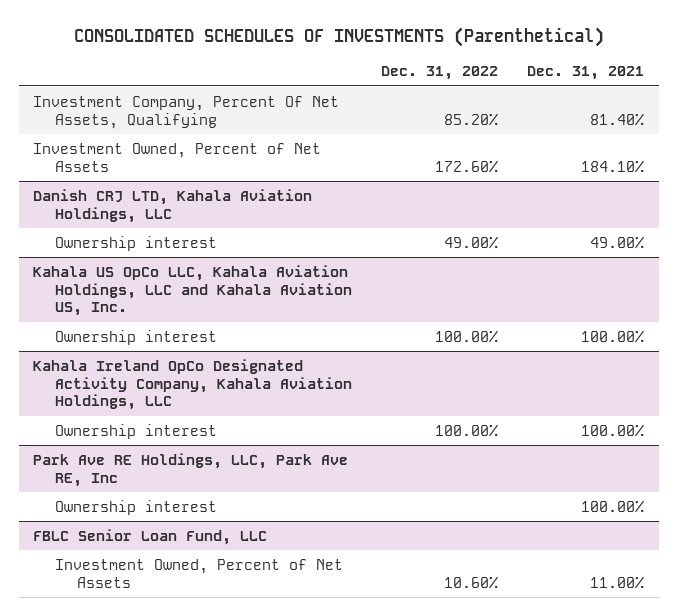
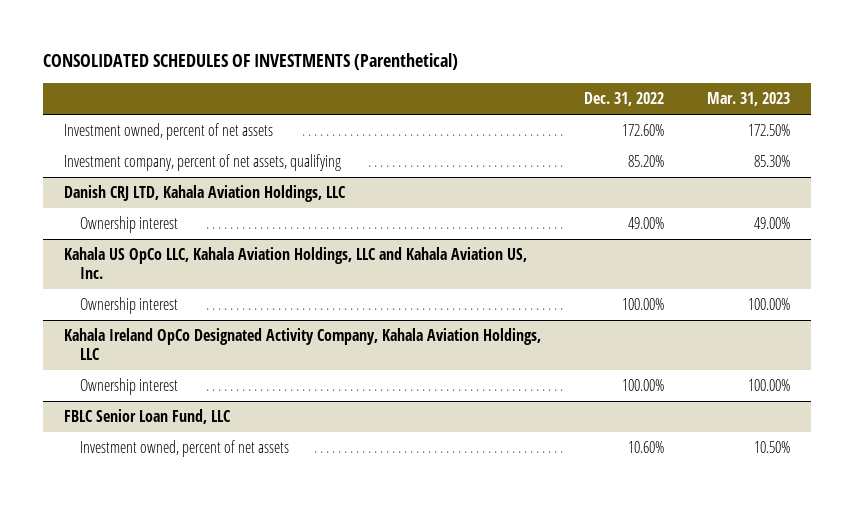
- | Dec. 31, 2022 | Dec. 31, 2021
+ | Dec. 31, 2022 | Mar. 31, 2023
- Investment Company, Percent Of Net Assets, Qualifying | 85.20% | 81.40%
- Investment Owned, Percent of Net Assets | 172.60% | 184.10%
+ Investment owned, percent of net assets | 172.60% | 172.50%
+ Investment company, percent of net assets, qualifying | 85.20% | 85.30%
- Park Ave RE Holdings, LLC, Park Ave RE, Inc
- Ownership interest | | 100.00%
@ FBLC Senior Loan Fund, LLC
- Investment Owned, Percent of Net Assets | 10.60% | 11.00%
+ Investment owned, percent of net assets | 10.60% | 10.50%

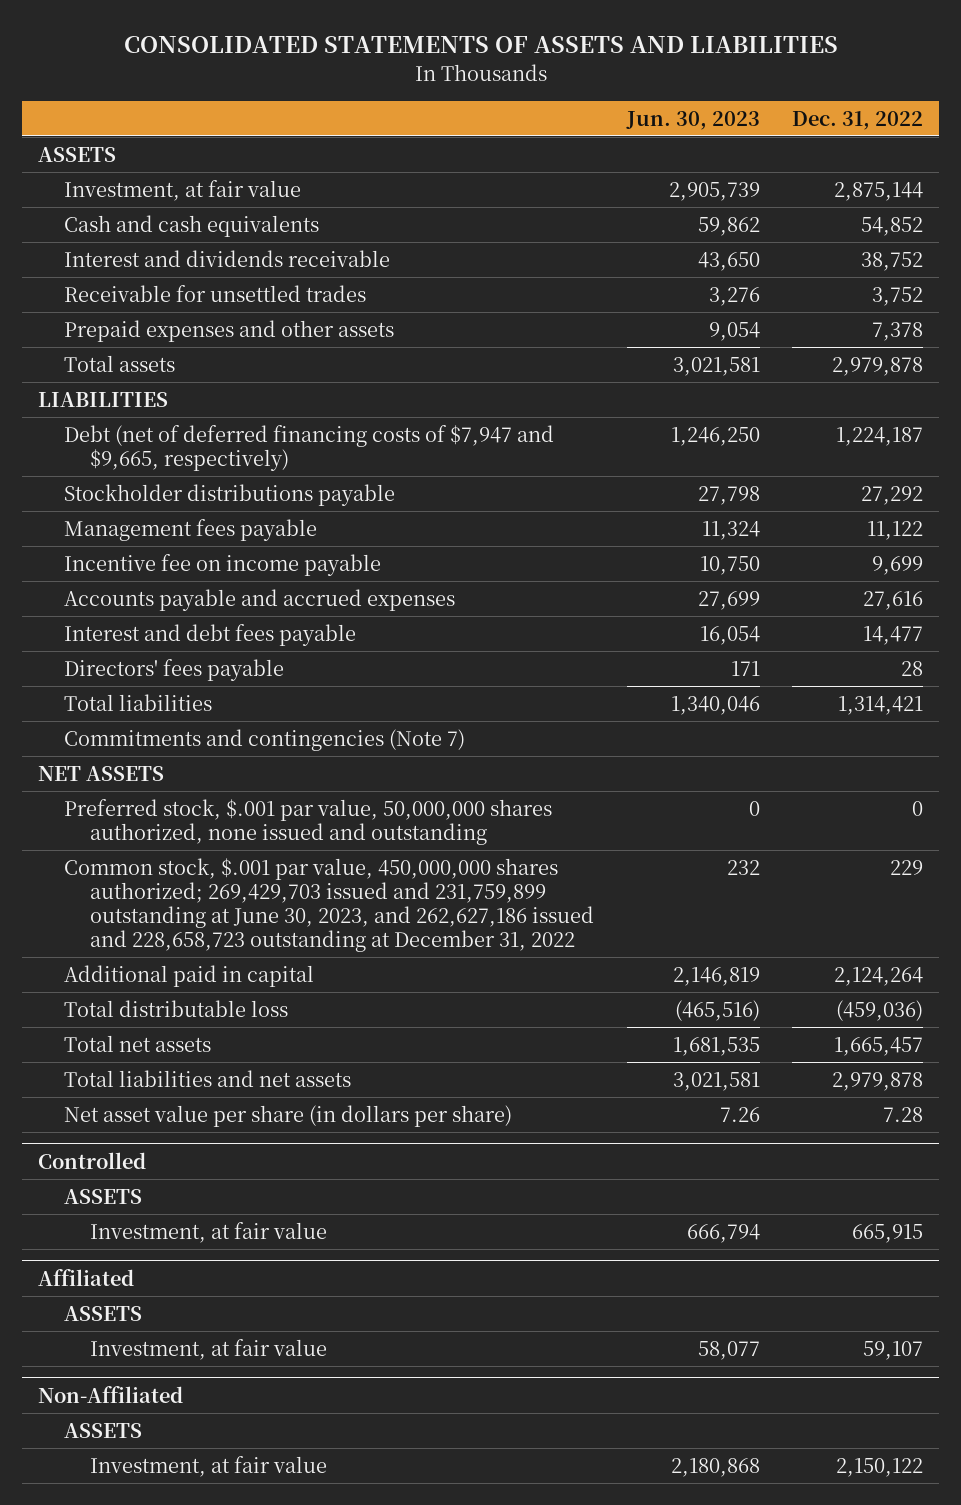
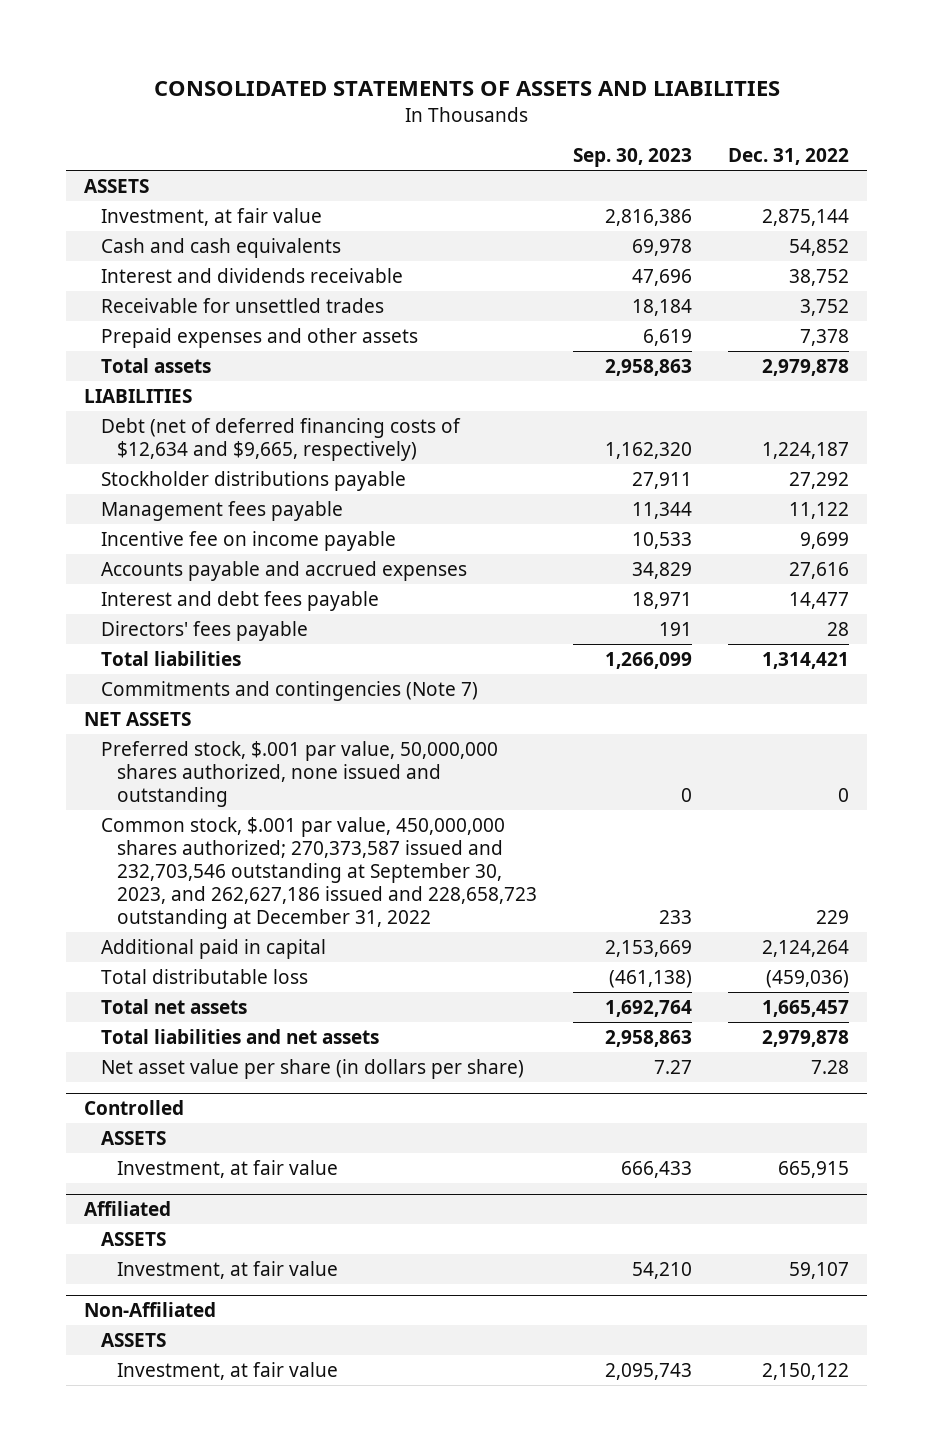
- | Jun. 30, 2023 | Dec. 31, 2022
+ | Sep. 30, 2023 | Dec. 31, 2022
- Debt (net of deferred financing costs of $7,947 and $9,665, respectively) | 1,246,250 | 1,224,187
+ Debt (net of deferred financing costs of $12,634 and $9,665, respectively) | 1,162,320 | 1,224,187
- Common stock, $.001 par value, 450,000,000 shares authorized; 269,429,703 issued and 231,759,899 outstanding at June 30, 2023, and 262,627,186 issued and 228,658,723 outstanding at December 31, 2022 | 232 | 229
+ Common stock, $.001 par value, 450,000,000 shares authorized; 270,373,587 issued and 232,703,546 outstanding at September 30, 2023, and 262,627,186 issued and 228,658,723 outstanding at December 31, 2022 | 233 | 229

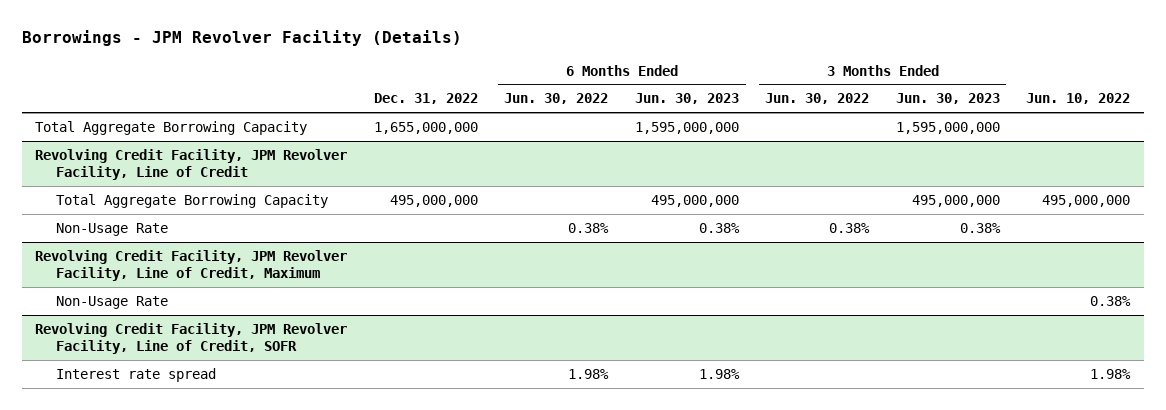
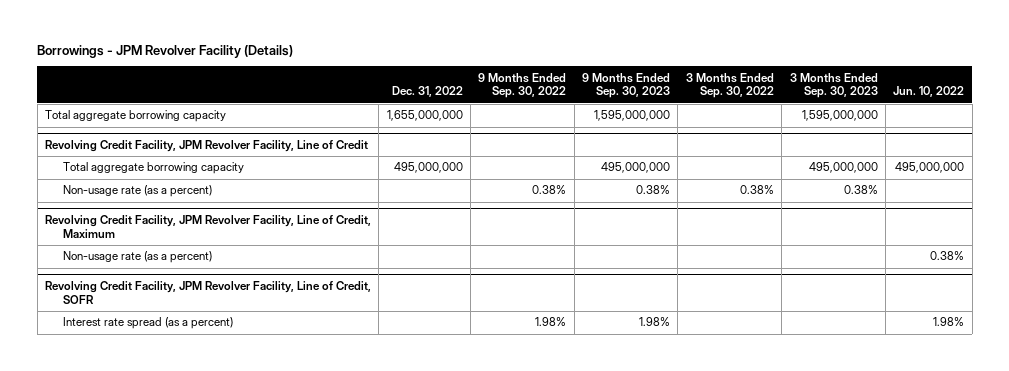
- | Dec. 31, 2022 | 6 Months Ended Jun. 30, 2022 | 6 Months Ended Jun. 30, 2023 | 3 Months Ended Jun. 30, 2022 | 3 Months Ended Jun. 30, 2023 | Jun. 10, 2022
+ | Dec. 31, 2022 | 9 Months Ended Sep. 30, 2022 | 9 Months Ended Sep. 30, 2023 | 3 Months Ended Sep. 30, 2022 | 3 Months Ended Sep. 30, 2023 | Jun. 10, 2022
- Total Aggregate Borrowing Capacity | 1,655,000,000 | | 1,595,000,000 | | 1,595,000,000 |
+ Total aggregate borrowing capacity | 1,655,000,000 | | 1,595,000,000 | | 1,595,000,000 |
@ Revolving Credit Facility, JPM Revolver Facility, Line of Credit
- Total Aggregate Borrowing Capacity | 495,000,000 | | 495,000,000 | | 495,000,000 | 495,000,000
- Non-Usage Rate | | 0.38% | 0.38% | 0.38% | 0.38% |
+ Total aggregate borrowing capacity | 495,000,000 | | 495,000,000 | | 495,000,000 | 495,000,000
+ Non-usage rate (as a percent) | | 0.38% | 0.38% | 0.38% | 0.38% |
@ Revolving Credit Facility, JPM Revolver Facility, Line of Credit, Maximum
- Non-Usage Rate | | | | | | 0.38%
+ Non-usage rate (as a percent) | | | | | | 0.38%
@ Revolving Credit Facility, JPM Revolver Facility, Line of Credit, SOFR
- Interest rate spread | | 1.98% | 1.98% | | | 1.98%
+ Interest rate spread (as a percent) | | 1.98% | 1.98% | | | 1.98%

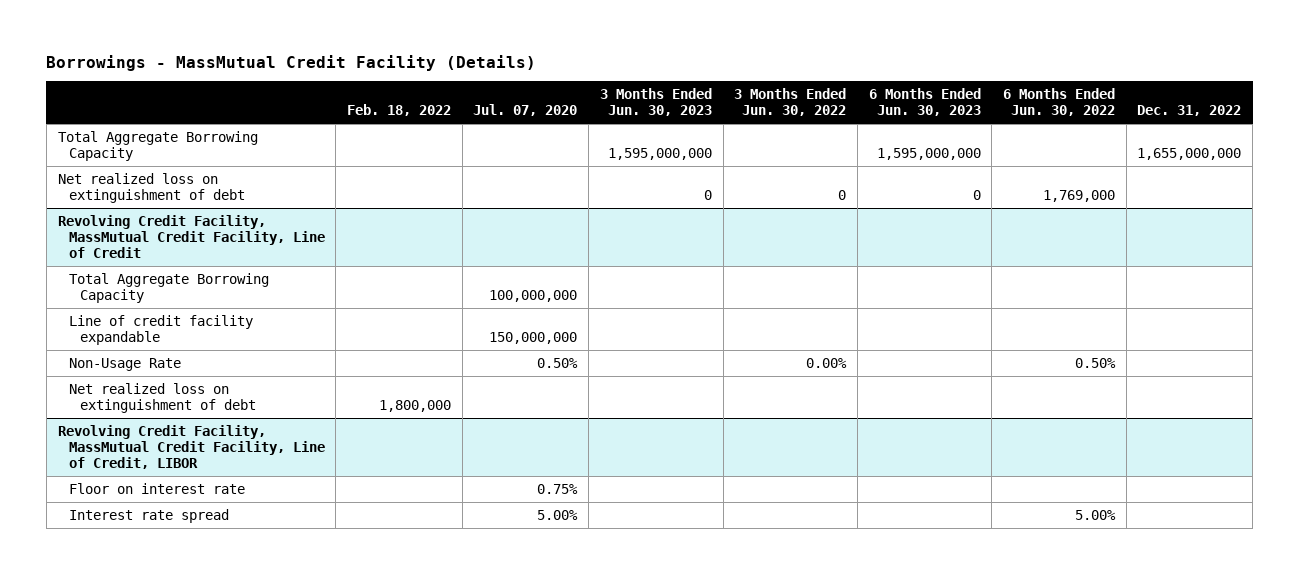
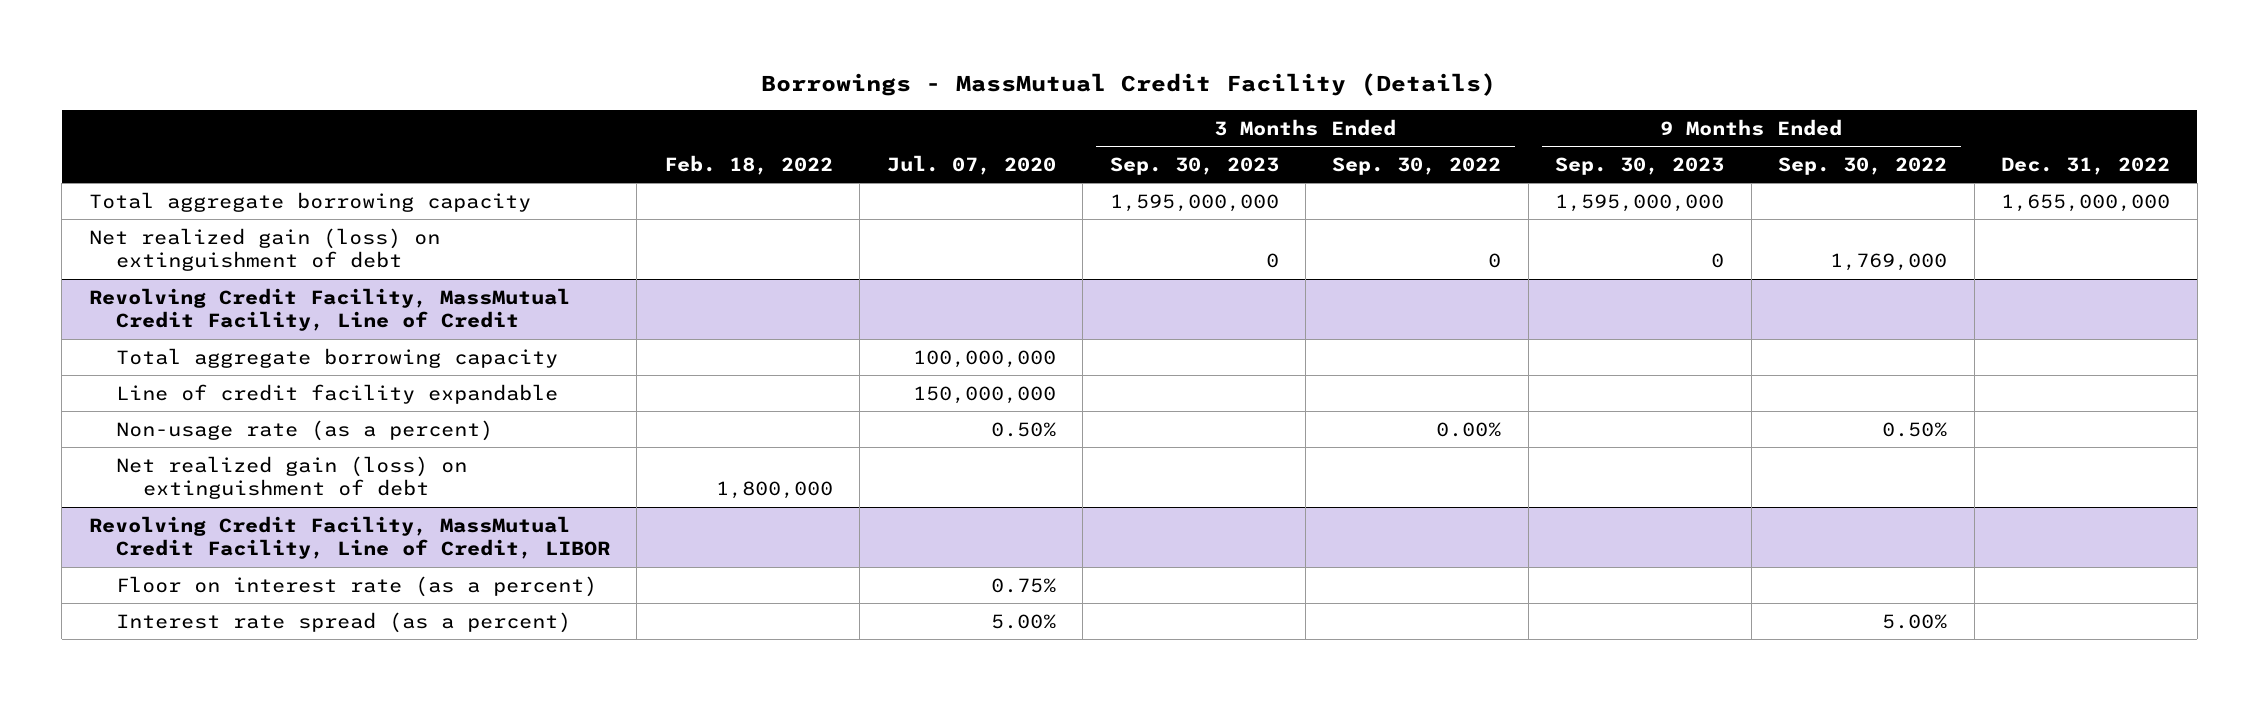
- | Feb. 18, 2022 | Jul. 07, 2020 | 3 Months Ended Jun. 30, 2023 | 3 Months Ended Jun. 30, 2022 | 6 Months Ended Jun. 30, 2023 | 6 Months Ended Jun. 30, 2022 | Dec. 31, 2022
+ | Feb. 18, 2022 | Jul. 07, 2020 | 3 Months Ended Sep. 30, 2023 | 3 Months Ended Sep. 30, 2022 | 9 Months Ended Sep. 30, 2023 | 9 Months Ended Sep. 30, 2022 | Dec. 31, 2022
- Total Aggregate Borrowing Capacity | | | 1,595,000,000 | | 1,595,000,000 | | 1,655,000,000
- Net realized loss on extinguishment of debt | | | 0 | 0 | 0 | 1,769,000 |
+ Total aggregate borrowing capacity | | | 1,595,000,000 | | 1,595,000,000 | | 1,655,000,000
+ Net realized gain (loss) on extinguishment of debt | | | 0 | 0 | 0 | 1,769,000 |
@ Revolving Credit Facility, MassMutual Credit Facility, Line of Credit
- Total Aggregate Borrowing Capacity | | 100,000,000 | | | | |
+ Total aggregate borrowing capacity | | 100,000,000 | | | | |
- Non-Usage Rate | | 0.50% | | 0.00% | | 0.50% |
- Net realized loss on extinguishment of debt | 1,800,000 | | | | | |
+ Non-usage rate (as a percent) | | 0.50% | | 0.00% | | 0.50% |
+ Net realized gain (loss) on extinguishment of debt | 1,800,000 | | | | | |
@ Revolving Credit Facility, MassMutual Credit Facility, Line of Credit, LIBOR
- Floor on interest rate | | 0.75% | | | | |
- Interest rate spread | | 5.00% | | | | 5.00% |
+ Floor on interest rate (as a percent) | | 0.75% | | | | |
+ Interest rate spread (as a percent) | | 5.00% | | | | 5.00% |

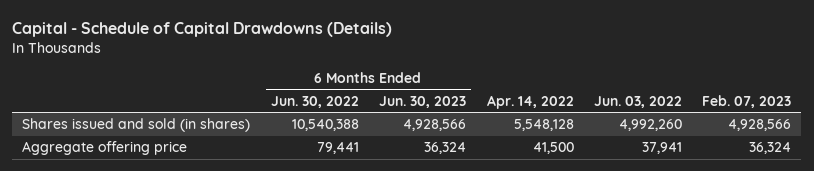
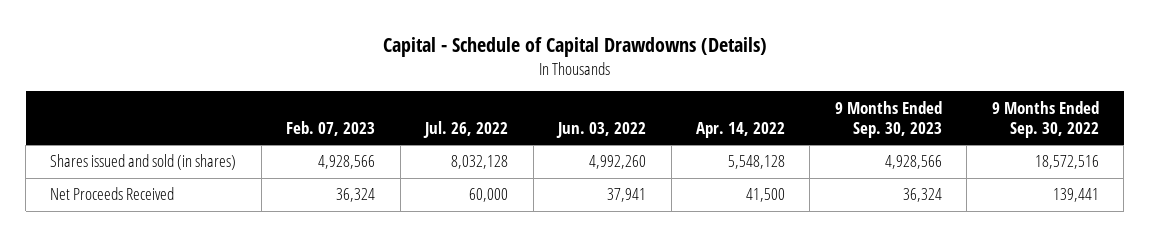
- | 6 Months Ended Jun. 30, 2022 | 6 Months Ended Jun. 30, 2023 | Apr. 14, 2022 | Jun. 03, 2022 | Feb. 07, 2023
+ | Feb. 07, 2023 | Jul. 26, 2022 | Jun. 03, 2022 | Apr. 14, 2022 | 9 Months Ended Sep. 30, 2023 | 9 Months Ended Sep. 30, 2022
- Aggregate offering price | 79,441 | 36,324 | 41,500 | 37,941 | 36,324
+ Net Proceeds Received | 36,324 | 60,000 | 37,941 | 41,500 | 36,324 | 139,441

